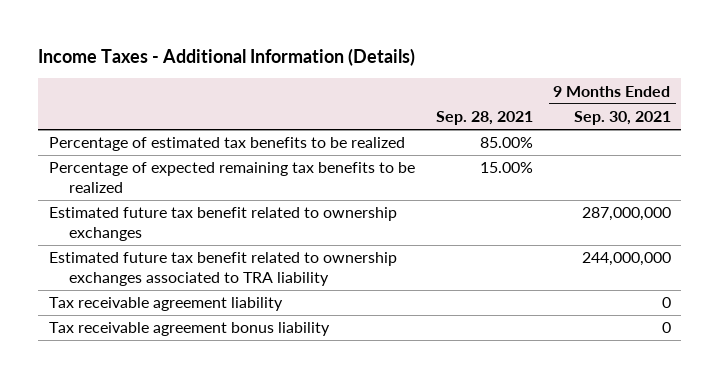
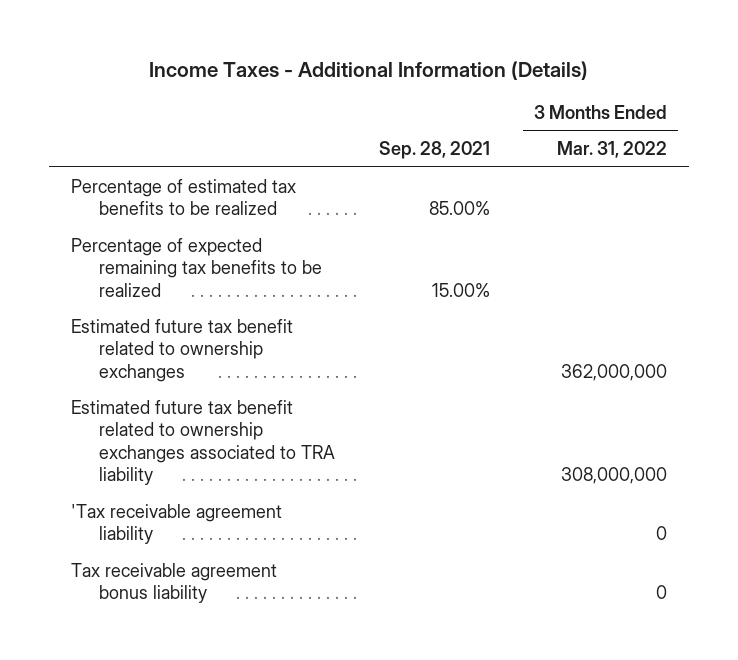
- | Sep. 28, 2021 | 9 Months Ended Sep. 30, 2021
+ | Sep. 28, 2021 | 3 Months Ended Mar. 31, 2022
- Tax receivable agreement liability | | 0
+ 'Tax receivable agreement liability | | 0

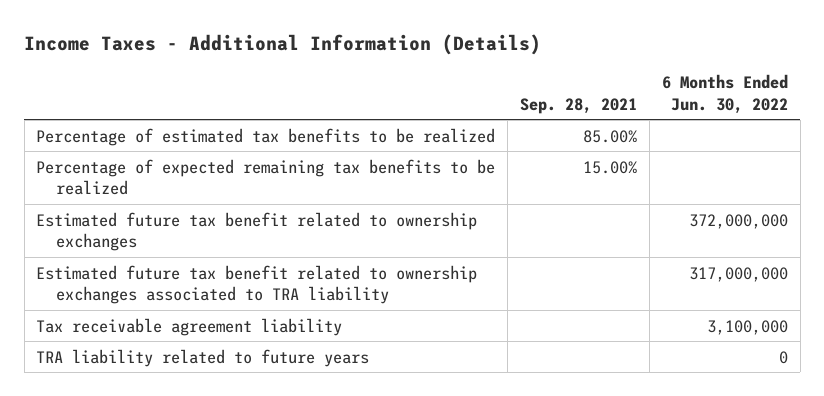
- | Sep. 28, 2021 | 3 Months Ended Mar. 31, 2022
+ | Sep. 28, 2021 | 6 Months Ended Jun. 30, 2022
- 'Tax receivable agreement liability | | 0
- Tax receivable agreement bonus liability | | 0
+ Tax receivable agreement liability | | 3,100,000
+ TRA liability related to future years | | 0

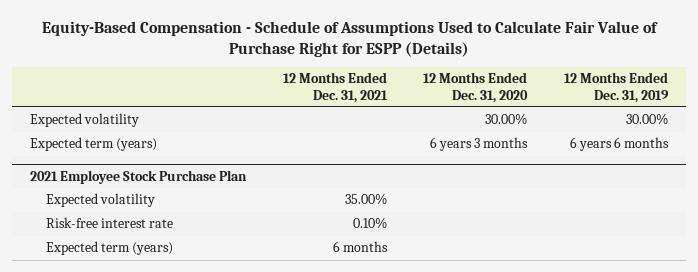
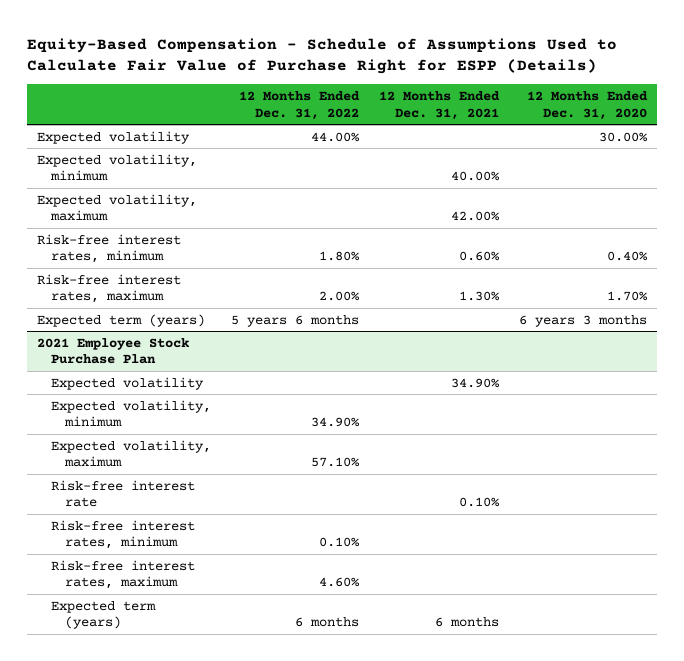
- | 12 Months Ended Dec. 31, 2021 | 12 Months Ended Dec. 31, 2020 | 12 Months Ended Dec. 31, 2019
+ | 12 Months Ended Dec. 31, 2022 | 12 Months Ended Dec. 31, 2021 | 12 Months Ended Dec. 31, 2020
+ Expected volatility, minimum | | 40.00% |
+ Expected volatility, maximum | | 42.00% |
+ Risk-free interest rates, minimum | 1.80% | 0.60% | 0.40%
+ Risk-free interest rates, maximum | 2.00% | 1.30% | 1.70%
@ 2021 Employee Stock Purchase Plan
- Expected volatility | 35.00% | |
+ Expected volatility | | 34.90% |
+ Expected volatility, minimum | 34.90% | |
+ Expected volatility, maximum | 57.10% | |
+ Risk-free interest rates, minimum | 0.10% | |
+ Risk-free interest rates, maximum | 4.60% | |

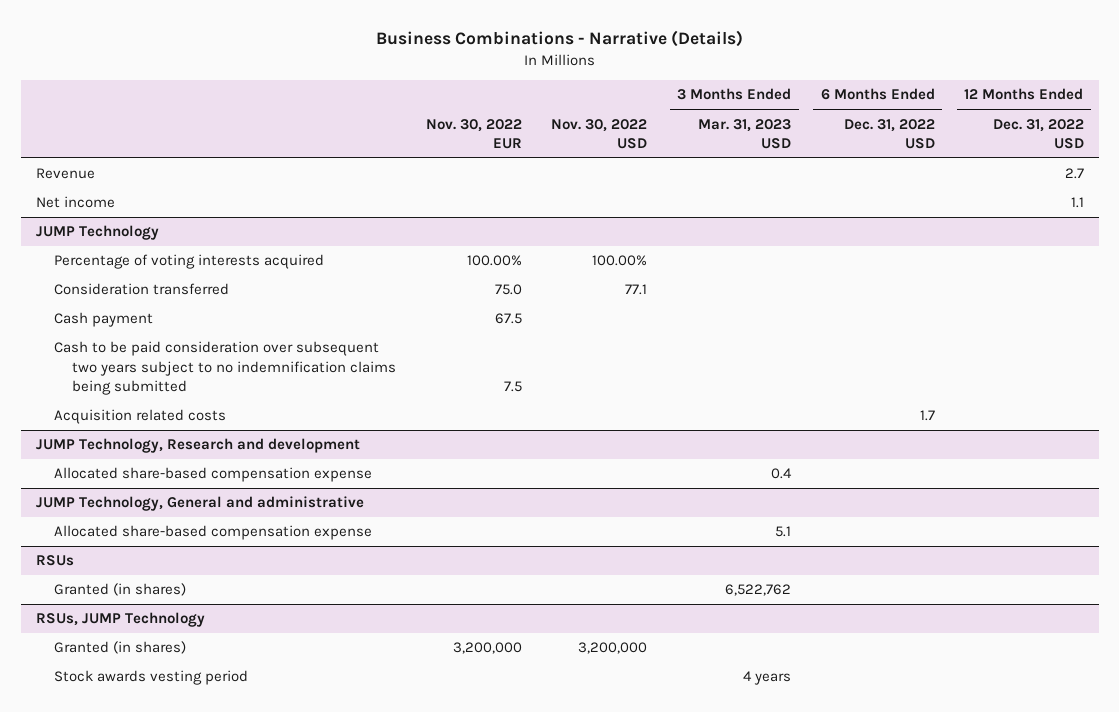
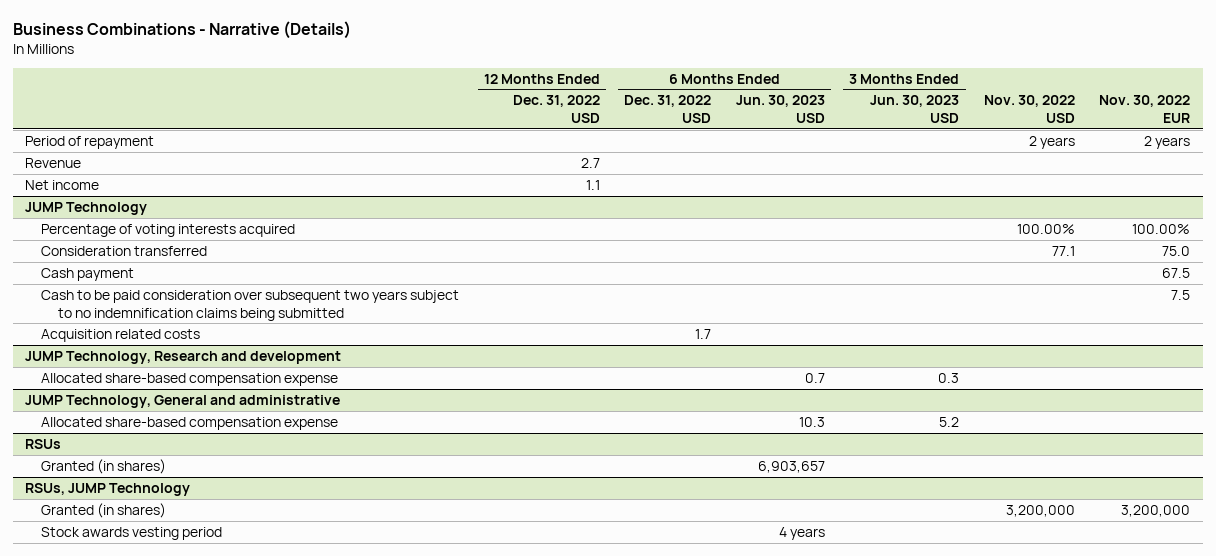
- | Nov. 30, 2022 EUR | Nov. 30, 2022 USD | 3 Months Ended Mar. 31, 2023 USD | 6 Months Ended Dec. 31, 2022 USD | 12 Months Ended Dec. 31, 2022 USD
+ | 12 Months Ended Dec. 31, 2022 USD | 6 Months Ended Dec. 31, 2022 USD | 6 Months Ended Jun. 30, 2023 USD | 3 Months Ended Jun. 30, 2023 USD | Nov. 30, 2022 USD | Nov. 30, 2022 EUR
+ Period of repayment | | | | | 2 years | 2 years

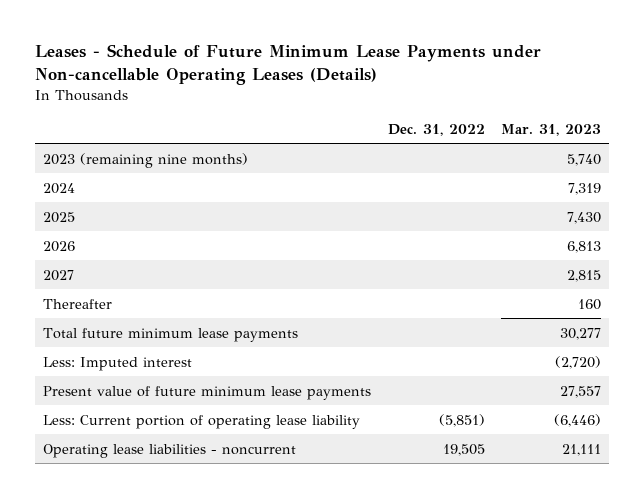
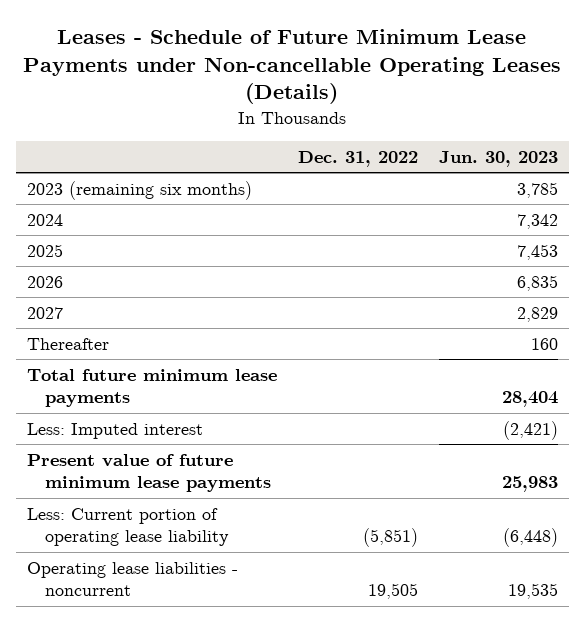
- | Dec. 31, 2022 | Mar. 31, 2023
+ | Dec. 31, 2022 | Jun. 30, 2023
- 2023 (remaining nine months) | | 5,740
+ 2023 (remaining six months) | | 3,785

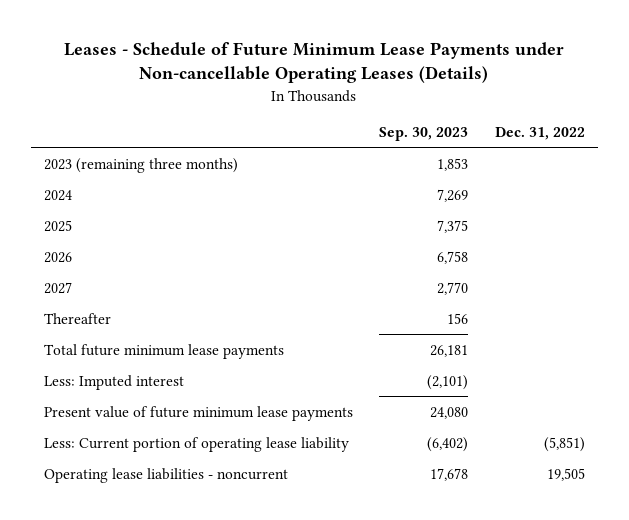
- | Dec. 31, 2022 | Jun. 30, 2023
+ | Sep. 30, 2023 | Dec. 31, 2022
- 2023 (remaining six months) | | 3,785
+ 2023 (remaining three months) | 1,853 |

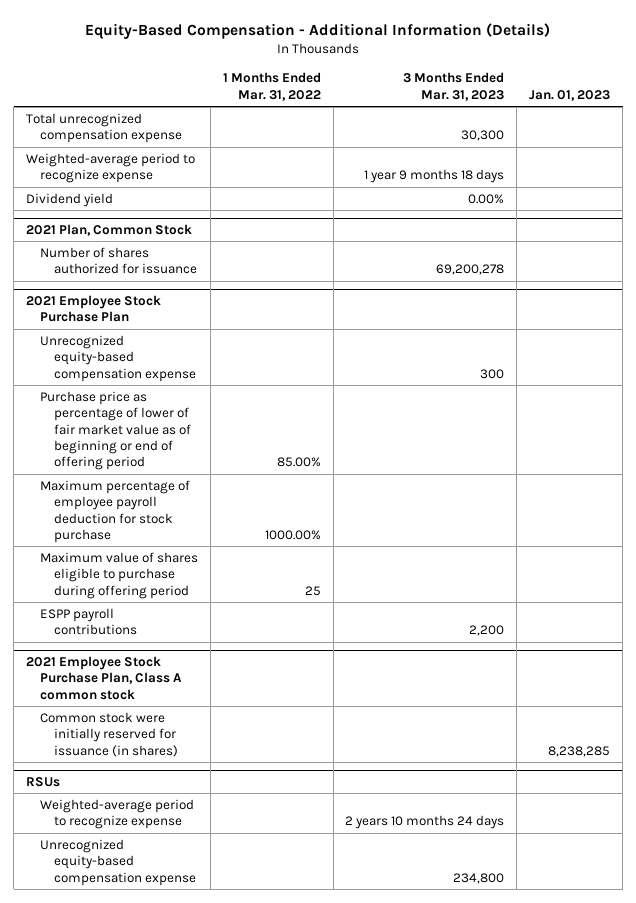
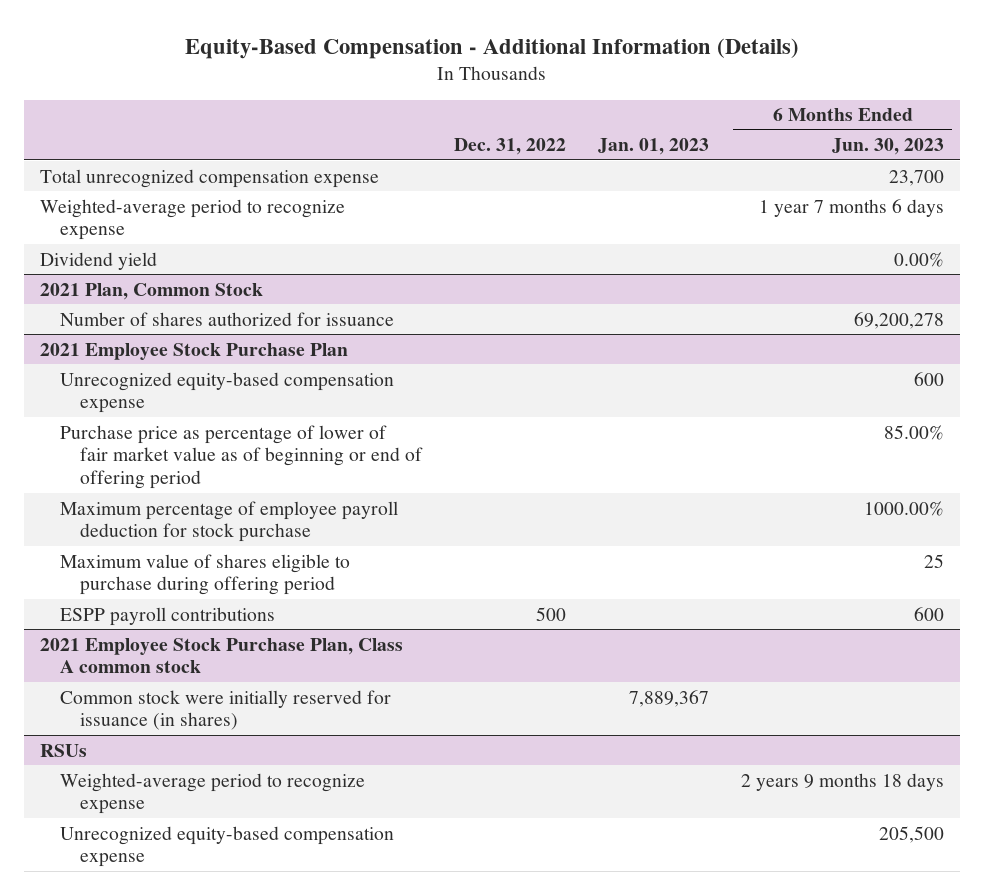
- | 1 Months Ended Mar. 31, 2022 | 3 Months Ended Mar. 31, 2023 | Jan. 01, 2023
+ | Dec. 31, 2022 | Jan. 01, 2023 | 6 Months Ended Jun. 30, 2023
@ 2021 Employee Stock Purchase Plan, Class A common stock
- Common stock were initially reserved for issuance (in shares) | | | 8,238,285
+ Common stock were initially reserved for issuance (in shares) | | 7,889,367 |

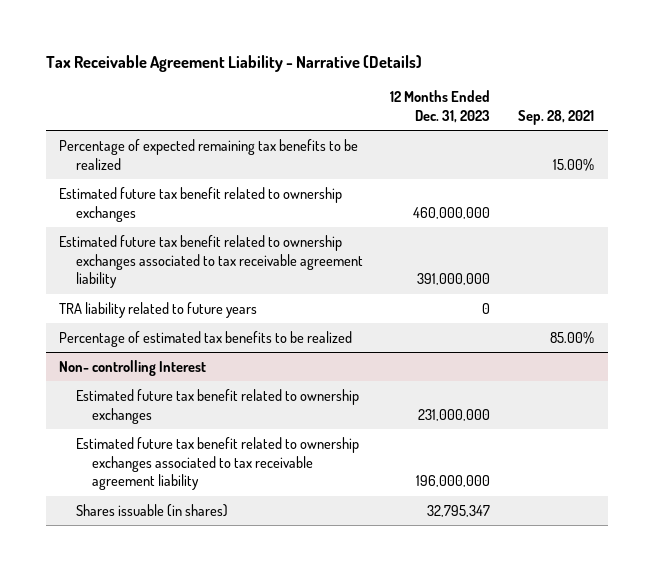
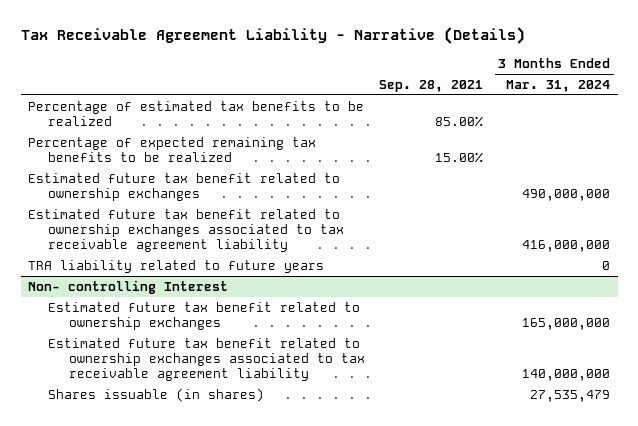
- | 12 Months Ended Dec. 31, 2023 | Sep. 28, 2021
+ | Sep. 28, 2021 | 3 Months Ended Mar. 31, 2024
moved up: Percentage of estimated tax benefits to be realized | 85.00% |

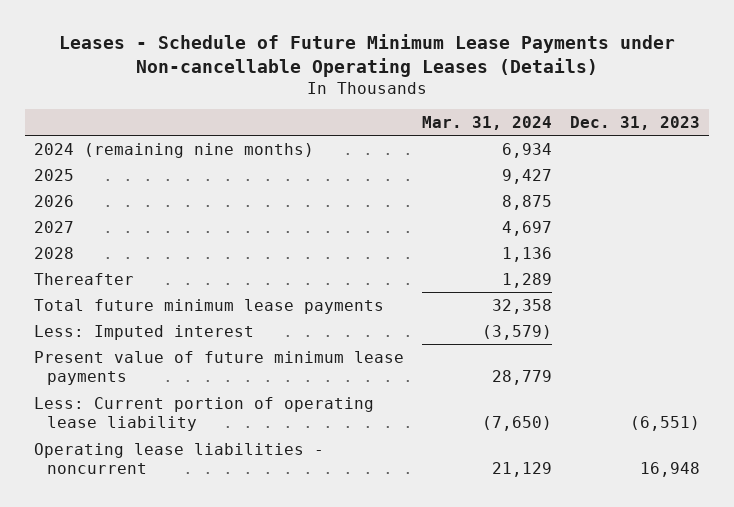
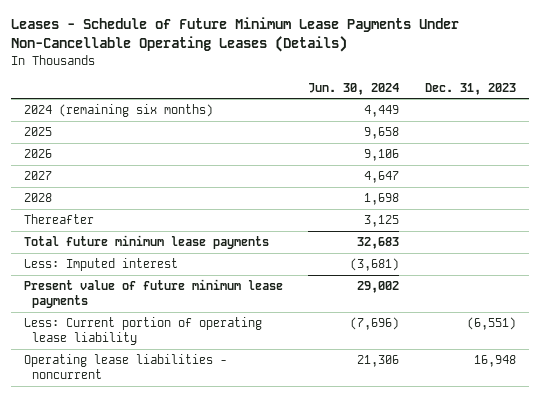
- Leases - Schedule of Future Minimum Lease Payments under Non-cancellable Operating Leases (Details)
+ Leases - Schedule of Future Minimum Lease Payments Under Non-Cancellable Operating Leases (Details)
- | Mar. 31, 2024 | Dec. 31, 2023
+ | Jun. 30, 2024 | Dec. 31, 2023
- 2024 (remaining nine months) | 6,934 |
+ 2024 (remaining six months) | 4,449 |

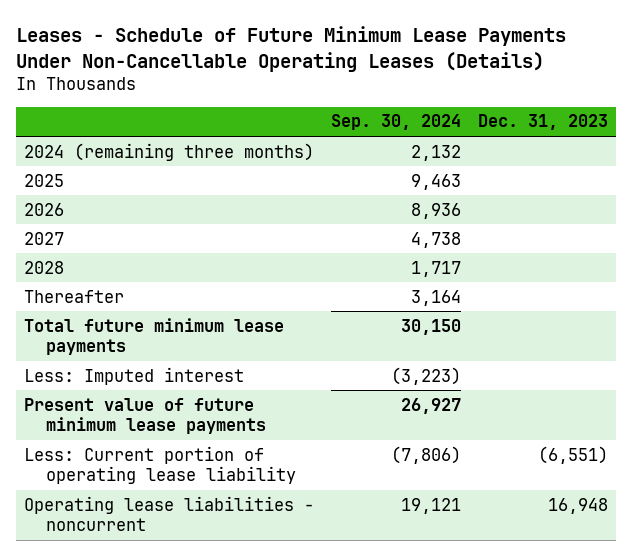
- | Jun. 30, 2024 | Dec. 31, 2023
+ | Sep. 30, 2024 | Dec. 31, 2023
- 2024 (remaining six months) | 4,449 |
+ 2024 (remaining three months) | 2,132 |

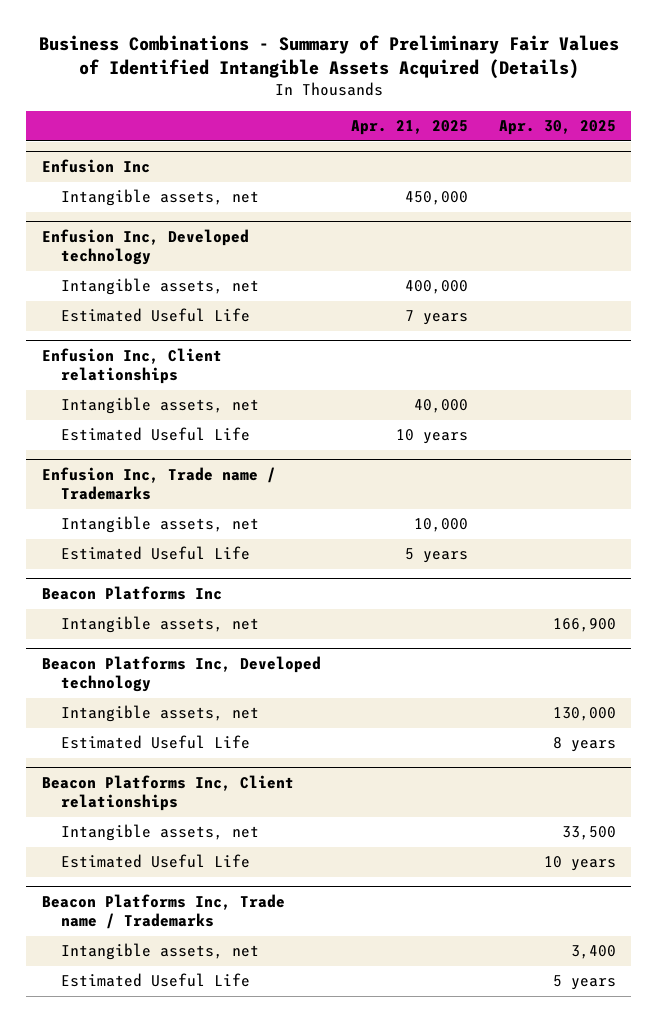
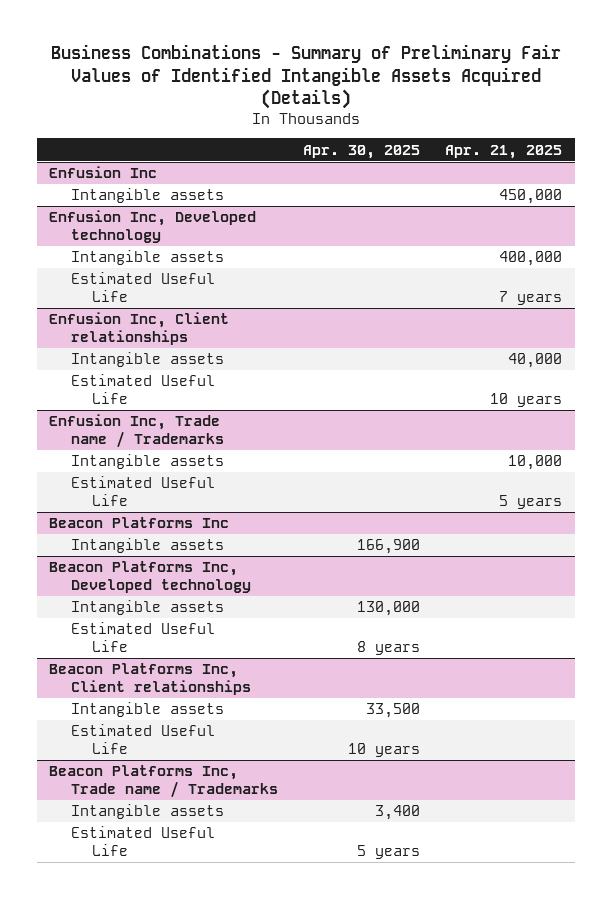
- | Apr. 21, 2025 | Apr. 30, 2025
+ | Apr. 30, 2025 | Apr. 21, 2025
@ Enfusion Inc
- Intangible assets, net | 450,000 |
+ Intangible assets | | 450,000
@ Enfusion Inc, Developed technology
- Intangible assets, net | 400,000 |
+ Intangible assets | | 400,000
@ Enfusion Inc, Client relationships
- Intangible assets, net | 40,000 |
+ Intangible assets | | 40,000
@ Enfusion Inc, Trade name / Trademarks
- Intangible assets, net | 10,000 |
+ Intangible assets | | 10,000
@ Beacon Platforms Inc
- Intangible assets, net | | 166,900
+ Intangible assets | 166,900 |
@ Beacon Platforms Inc, Developed technology
- Intangible assets, net | | 130,000
+ Intangible assets | 130,000 |
@ Beacon Platforms Inc, Client relationships
- Intangible assets, net | | 33,500
+ Intangible assets | 33,500 |
@ Beacon Platforms Inc, Trade name / Trademarks
- Intangible assets, net | | 3,400
+ Intangible assets | 3,400 |

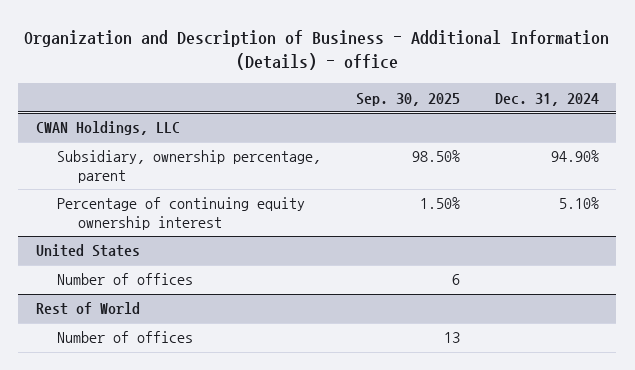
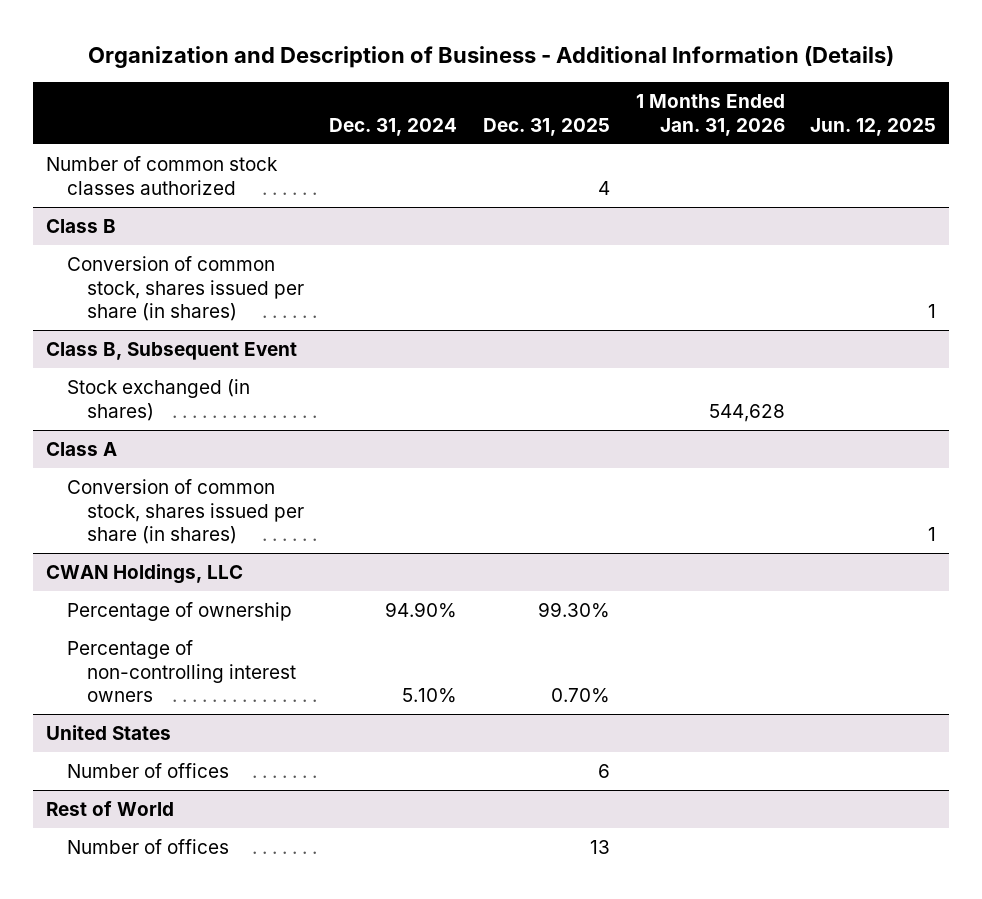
- Organization and Description of Business - Additional Information (Details) - office
+ Organization and Description of Business - Additional Information (Details)
- | Sep. 30, 2025 | Dec. 31, 2024
+ | Dec. 31, 2024 | Dec. 31, 2025 | 1 Months Ended Jan. 31, 2026 | Jun. 12, 2025
+ Number of common stock classes authorized | | 4 | |
+ Class B
+ Conversion of common stock, shares issued per share (in shares) | | | | 1
+ Class B, Subsequent Event
+ Stock exchanged (in shares) | | | 544,628 |
+ Class A
+ Conversion of common stock, shares issued per share (in shares) | | | | 1
@ CWAN Holdings, LLC
- Subsidiary, ownership percentage, parent | 98.50% | 94.90%
- Percentage of continuing equity ownership interest | 1.50% | 5.10%
+ Percentage of ownership | 94.90% | 99.30% | |
+ Percentage of non-controlling interest owners | 5.10% | 0.70% | |

